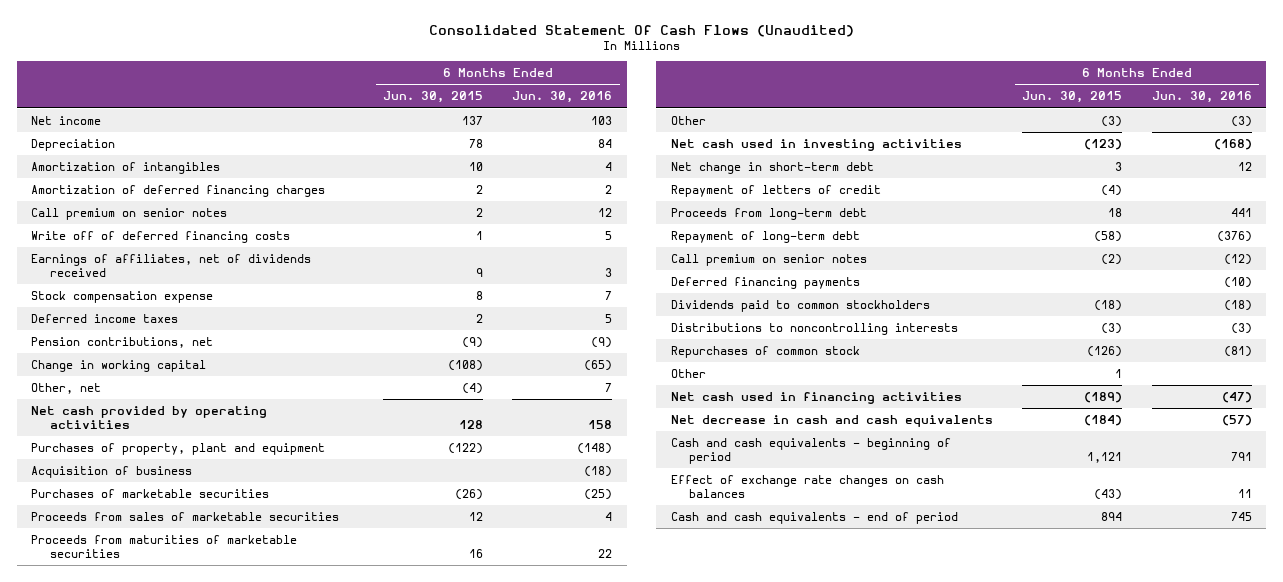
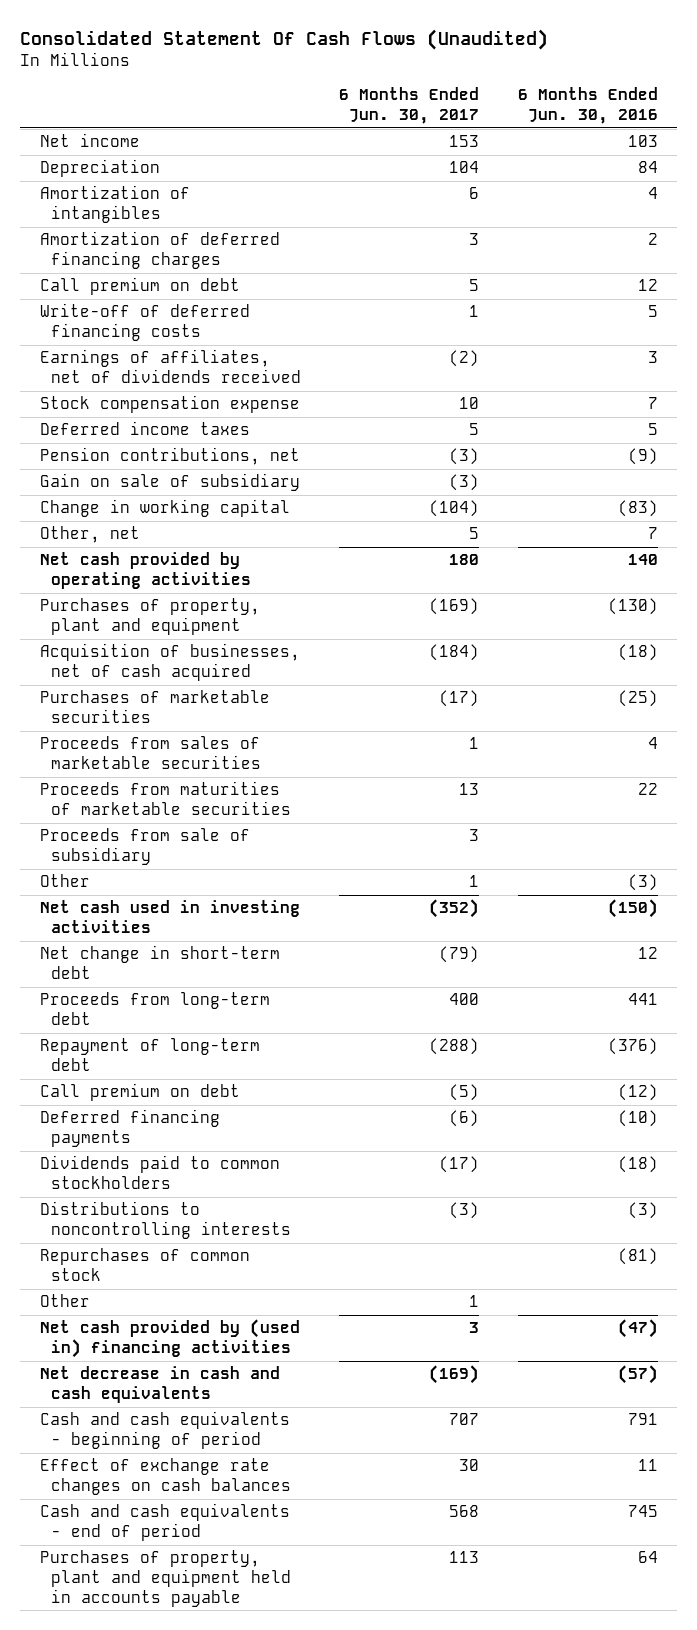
- | 6 Months Ended Jun. 30, 2015 | 6 Months Ended Jun. 30, 2016
+ | 6 Months Ended Jun. 30, 2017 | 6 Months Ended Jun. 30, 2016
- Call premium on senior notes | 2 | 12
- Write off of deferred financing costs | 1 | 5
+ Call premium on debt | 5 | 12
+ Write-off of deferred financing costs | 1 | 5
- Change in working capital | (108) | (65)
+ Gain on sale of subsidiary | (3) |
+ Change in working capital | (104) | (83)
- Net cash provided by operating activities | 128 | 158
- Purchases of property, plant and equipment | (122) | (148)
- Acquisition of business | | (18)
+ Net cash provided by operating activities | 180 | 140
+ Purchases of property, plant and equipment | (169) | (130)
+ Acquisition of businesses, net of cash acquired | (184) | (18)
+ Proceeds from sale of subsidiary | 3 |
- Net cash used in investing activities | (123) | (168)
+ Net cash used in investing activities | (352) | (150)
- Repayment of letters of credit | (4) |
- Call premium on senior notes | (2) | (12)
+ Call premium on debt | (5) | (12)
- Net cash used in financing activities | (189) | (47)
+ Net cash provided by (used in) financing activities | 3 | (47)
+ Purchases of property, plant and equipment held in accounts payable | 113 | 64

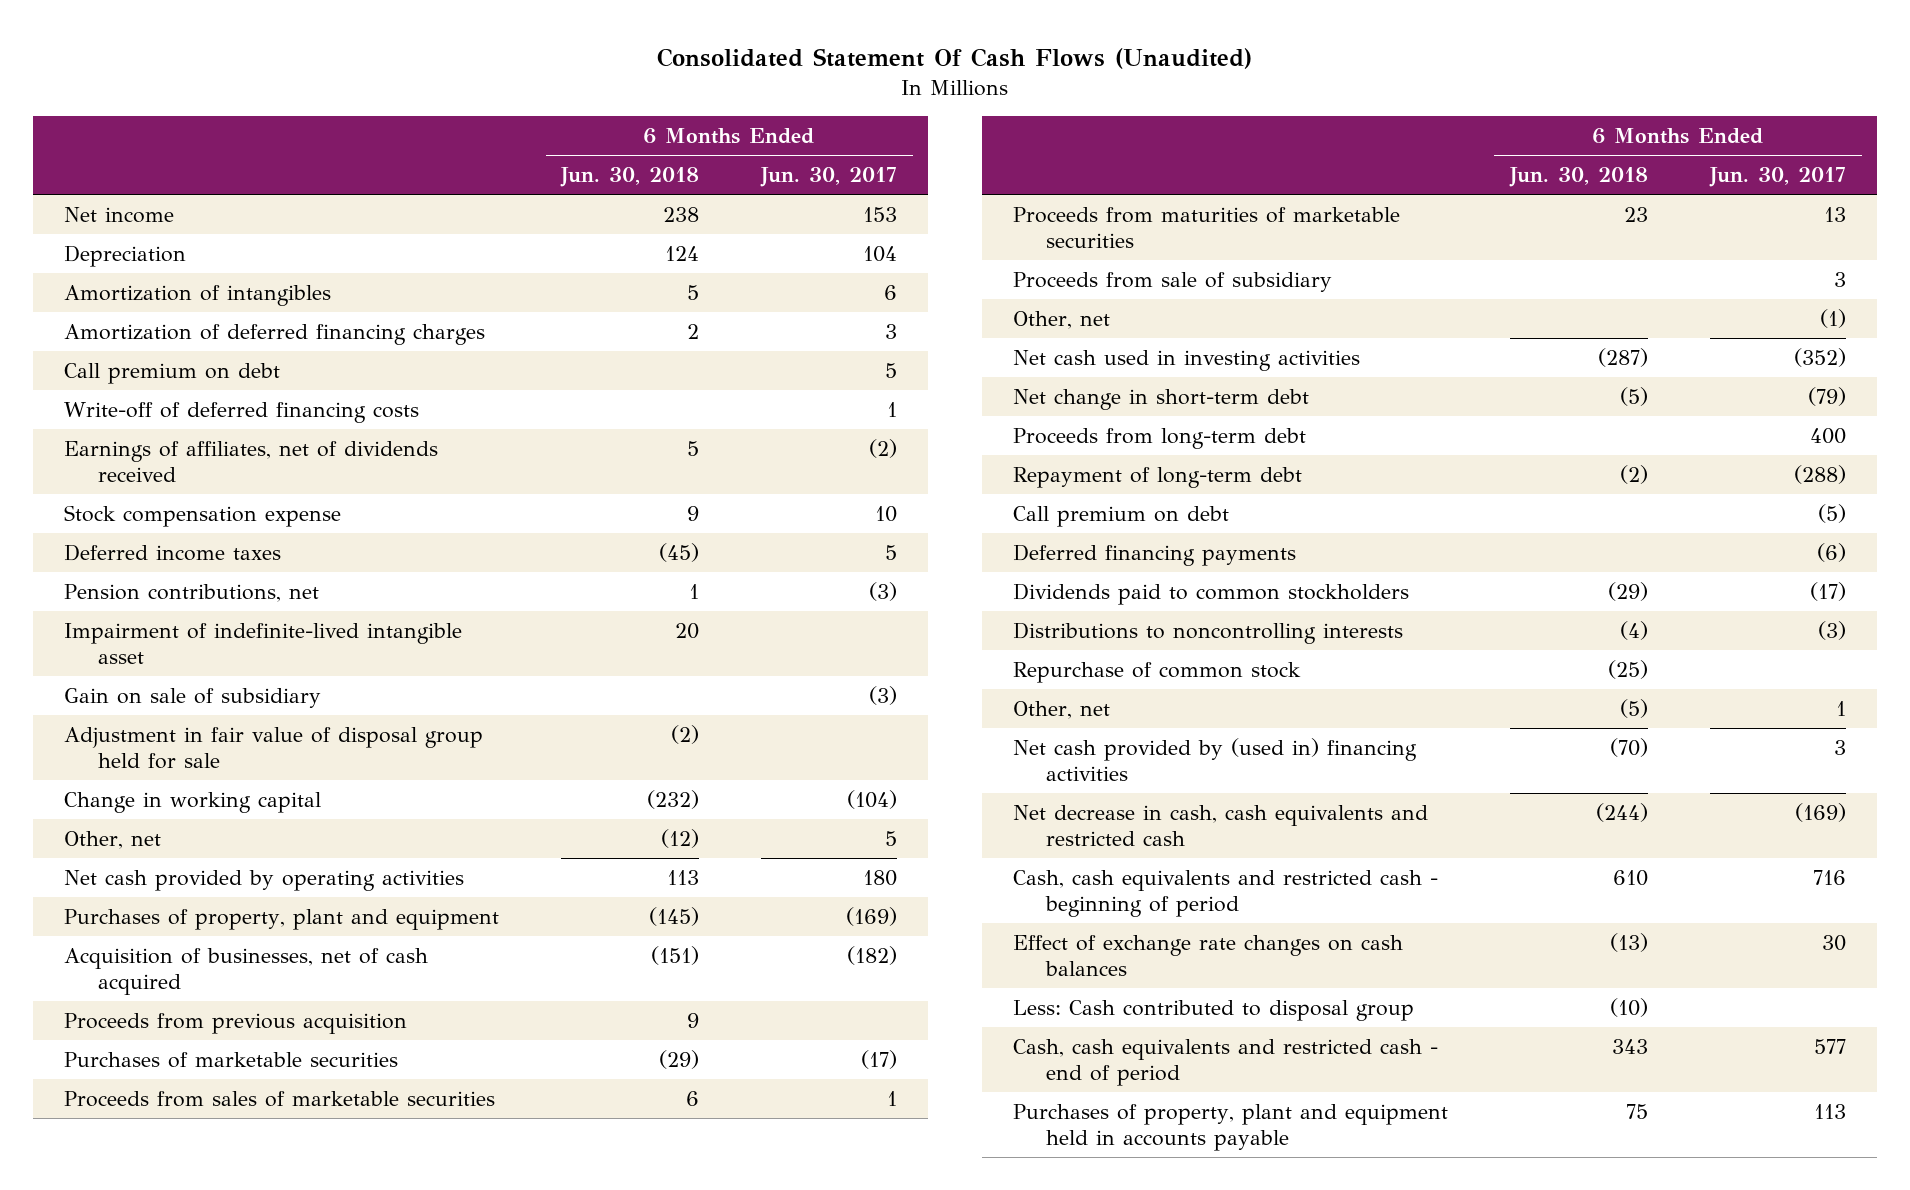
- | 6 Months Ended Jun. 30, 2017 | 6 Months Ended Jun. 30, 2016
+ | 6 Months Ended Jun. 30, 2018 | 6 Months Ended Jun. 30, 2017
+ Impairment of indefinite-lived intangible asset | 20 |
+ Adjustment in fair value of disposal group held for sale | (2) |
- Acquisition of businesses, net of cash acquired | (184) | (18)
+ Acquisition of businesses, net of cash acquired | (151) | (182)
+ Proceeds from previous acquisition | 9 |
- Other | 1 | (3)
+ Other, net | | (1)
- Repurchases of common stock | | (81)
- Other | 1 |
+ Repurchase of common stock | (25) |
+ Other, net | (5) | 1
- Net decrease in cash and cash equivalents | (169) | (57)
- Cash and cash equivalents - beginning of period | 707 | 791
+ Net decrease in cash, cash equivalents and restricted cash | (244) | (169)
+ Cash, cash equivalents and restricted cash - beginning of period | 610 | 716
- Cash and cash equivalents - end of period | 568 | 745
+ Less: Cash contributed to disposal group | (10) |
+ Cash, cash equivalents and restricted cash - end of period | 343 | 577

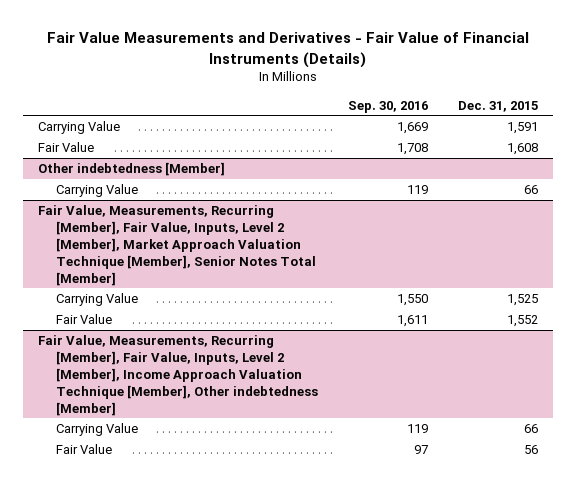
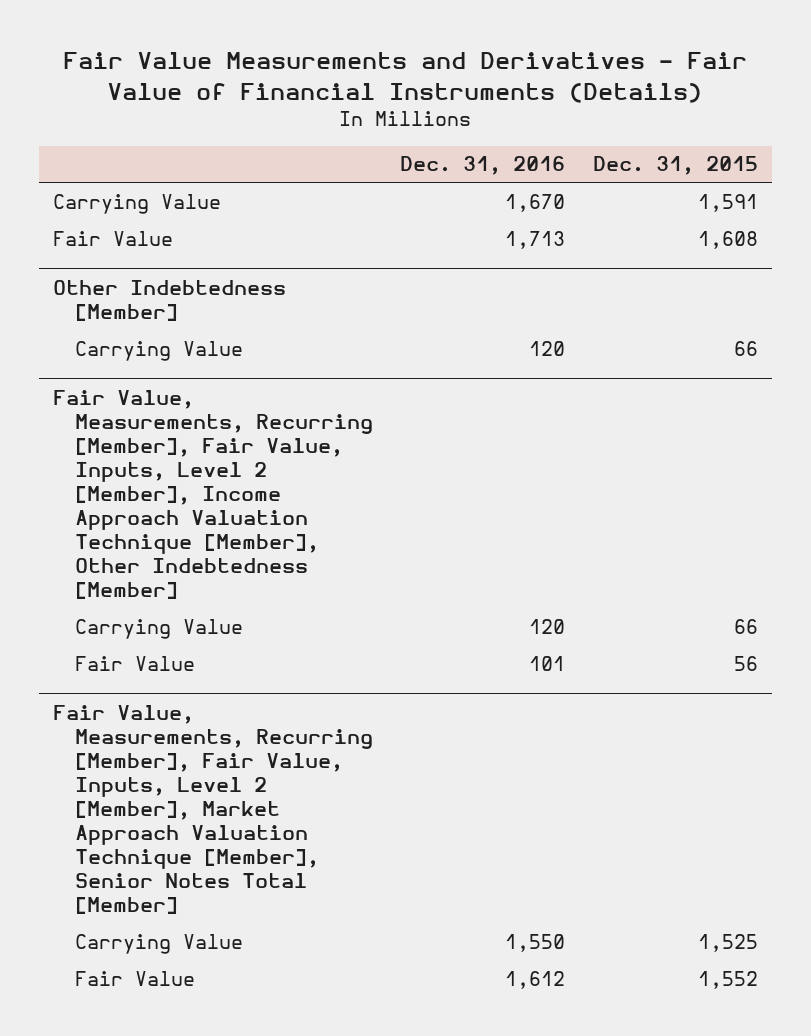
- | Sep. 30, 2016 | Dec. 31, 2015
+ | Dec. 31, 2016 | Dec. 31, 2015
- Other indebtedness [Member]
+ Other Indebtedness [Member]
+ Fair Value, Measurements, Recurring [Member], Fair Value, Inputs, Level 2 [Member], Income Approach Valuation Technique [Member], Other Indebtedness [Member]
+ Carrying Value | 120 | 66
+ Fair Value | 101 | 56
- Fair Value, Measurements, Recurring [Member], Fair Value, Inputs, Level 2 [Member], Income Approach Valuation Technique [Member], Other indebtedness [Member]
- Carrying Value | 119 | 66
- Fair Value | 97 | 56

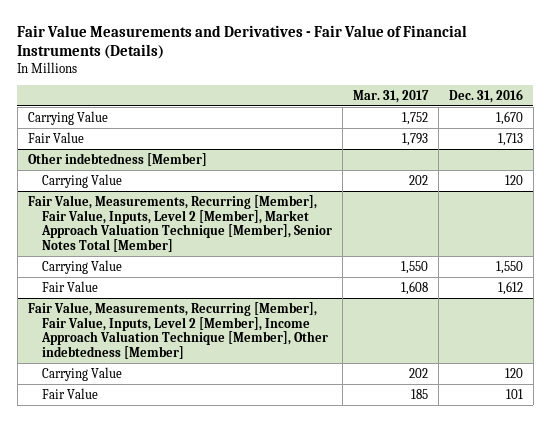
- | Dec. 31, 2016 | Dec. 31, 2015
+ | Mar. 31, 2017 | Dec. 31, 2016
- Other Indebtedness [Member]
- Carrying Value | 120 | 66
- Fair Value, Measurements, Recurring [Member], Fair Value, Inputs, Level 2 [Member], Income Approach Valuation Technique [Member], Other Indebtedness [Member]
+ Other indebtedness [Member]
- Fair Value | 101 | 56
+ Fair Value, Measurements, Recurring [Member], Fair Value, Inputs, Level 2 [Member], Income Approach Valuation Technique [Member], Other indebtedness [Member]
+ Carrying Value | 202 | 120
+ Fair Value | 185 | 101

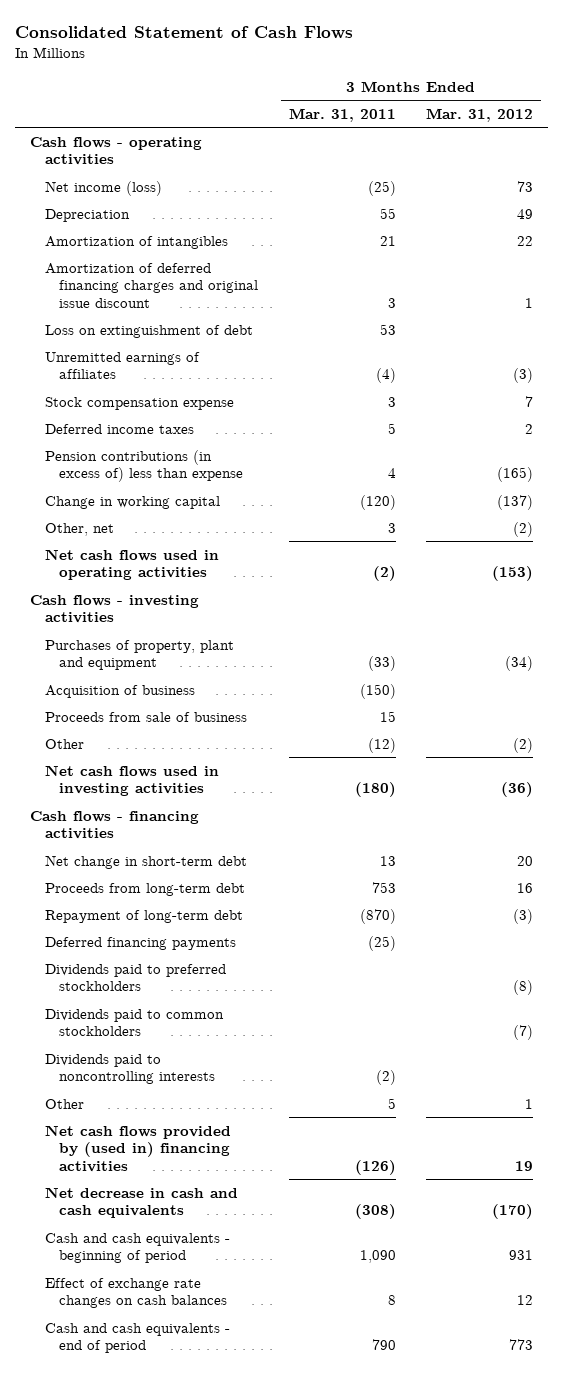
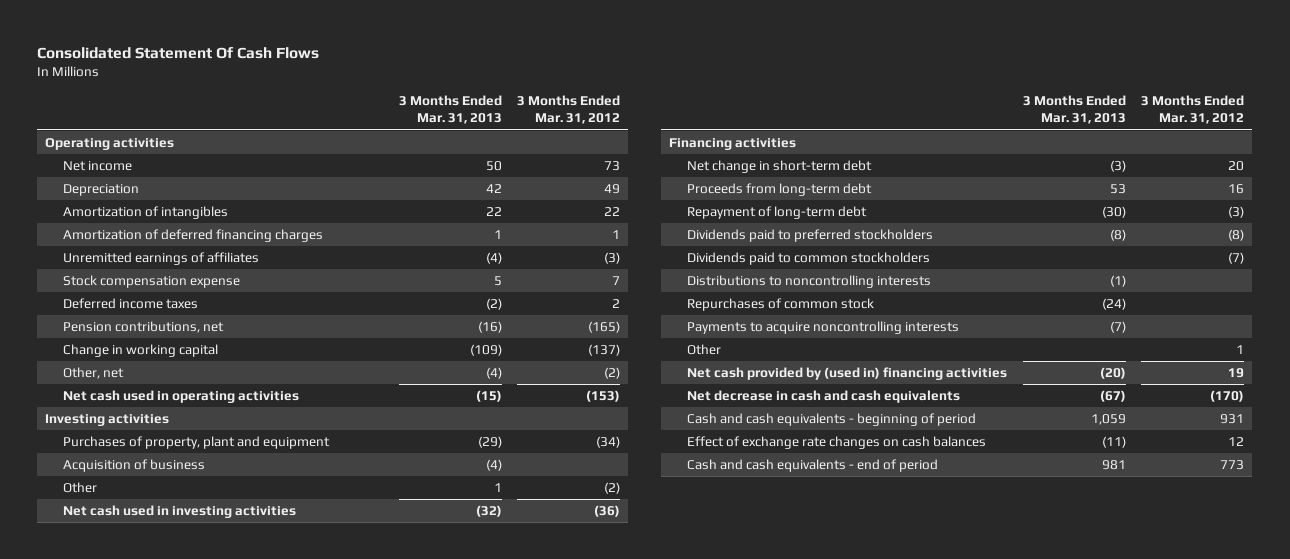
- Consolidated Statement of Cash Flows
+ Consolidated Statement Of Cash Flows
- | 3 Months Ended Mar. 31, 2011 | 3 Months Ended Mar. 31, 2012
+ | 3 Months Ended Mar. 31, 2013 | 3 Months Ended Mar. 31, 2012
- Cash flows - operating activities
- Net income (loss) | (25) | 73
+ Operating activities
+ Net income | 50 | 73
- Amortization of deferred financing charges and original issue discount | 3 | 1
- Loss on extinguishment of debt | 53 |
+ Amortization of deferred financing charges | 1 | 1
- Pension contributions (in excess of) less than expense | 4 | (165)
+ Pension contributions, net | (16) | (165)
- Net cash flows used in operating activities | (2) | (153)
- Cash flows - investing activities
+ Net cash used in operating activities | (15) | (153)
+ Investing activities
- Proceeds from sale of business | 15 |
- Net cash flows used in investing activities | (180) | (36)
- Cash flows - financing activities
+ Net cash used in investing activities | (32) | (36)
+ Financing activities
- Deferred financing payments | (25) |
- Dividends paid to noncontrolling interests | (2) |
+ Distributions to noncontrolling interests | (1) |
+ Repurchases of common stock | (24) |
+ Payments to acquire noncontrolling interests | (7) |
- Net cash flows provided by (used in) financing activities | (126) | 19
+ Net cash provided by (used in) financing activities | (20) | 19

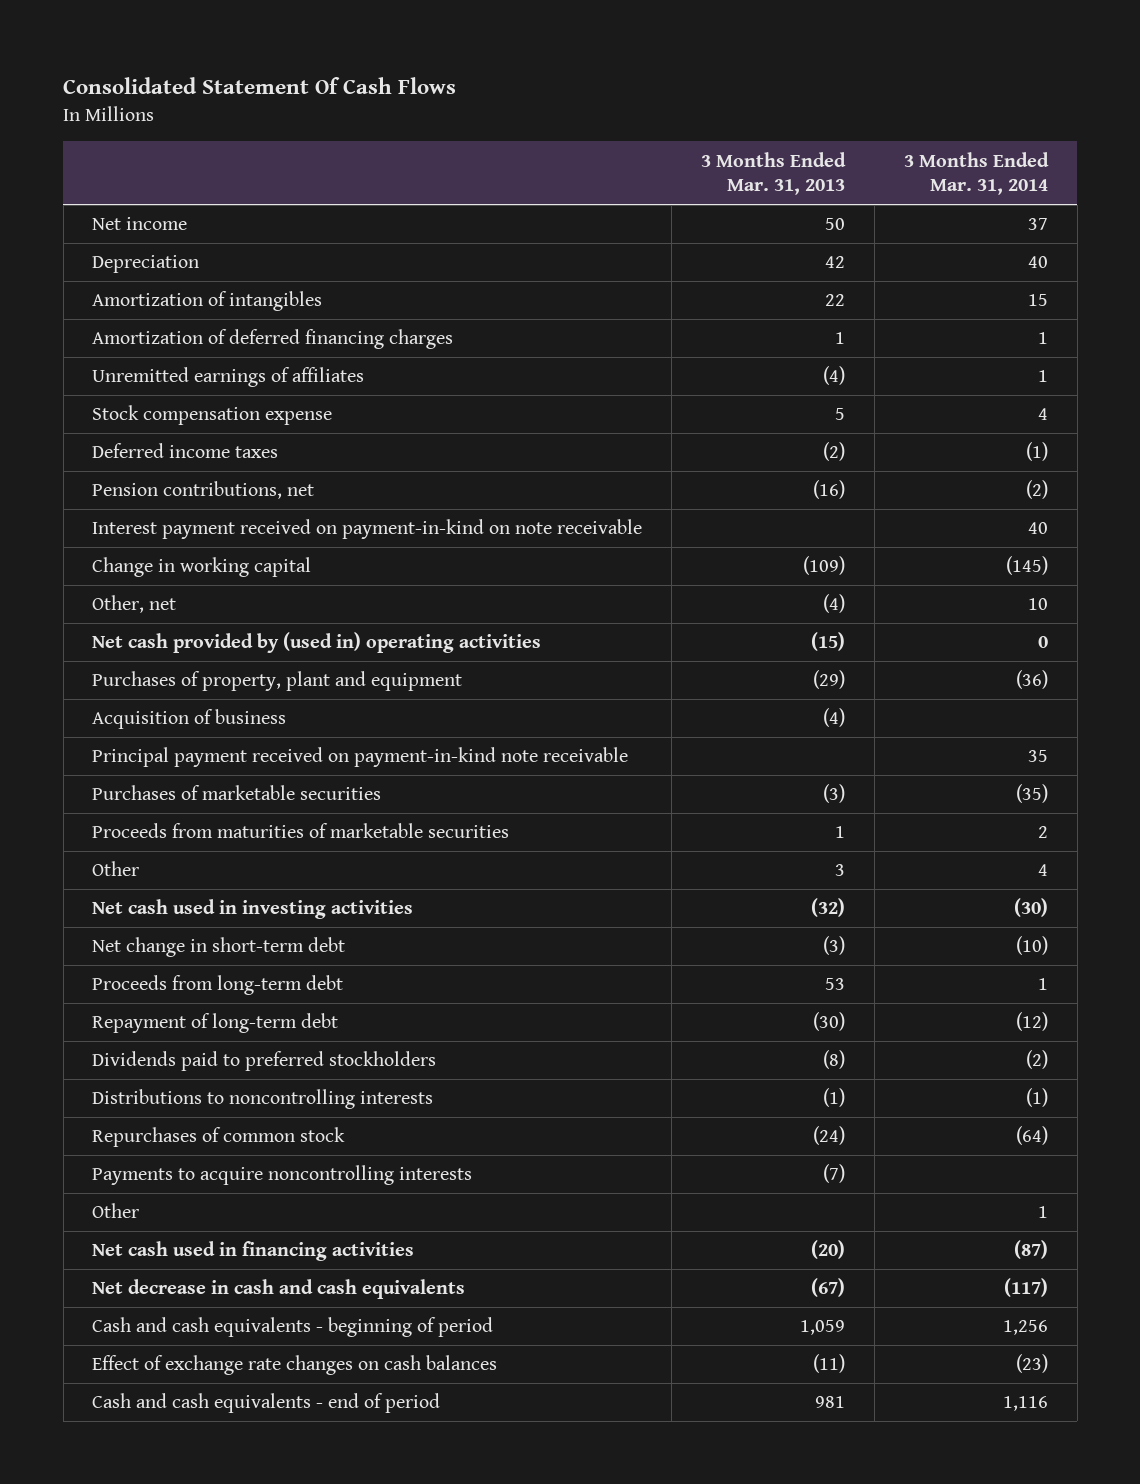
- | 3 Months Ended Mar. 31, 2013 | 3 Months Ended Mar. 31, 2012
+ | 3 Months Ended Mar. 31, 2013 | 3 Months Ended Mar. 31, 2014
- Operating activities
+ Interest payment received on payment-in-kind on note receivable | | 40
- Net cash used in operating activities | (15) | (153)
- Investing activities
+ Net cash provided by (used in) operating activities | (15) | 0
- Other | 1 | (2)
+ Principal payment received on payment-in-kind note receivable | | 35
+ Purchases of marketable securities | (3) | (35)
+ Proceeds from maturities of marketable securities | 1 | 2
+ Other | 3 | 4
- Financing activities
- Dividends paid to common stockholders | | (7)
- Net cash provided by (used in) financing activities | (20) | 19
+ Net cash used in financing activities | (20) | (87)

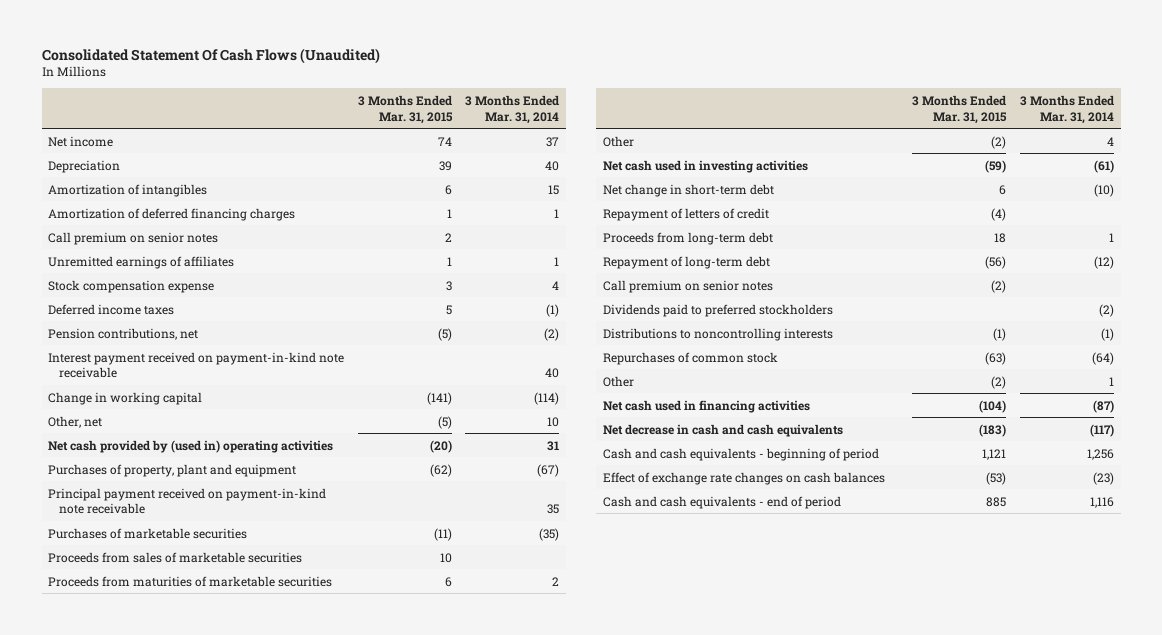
- Consolidated Statement Of Cash Flows
+ Consolidated Statement Of Cash Flows (Unaudited)
- | 3 Months Ended Mar. 31, 2013 | 3 Months Ended Mar. 31, 2014
+ | 3 Months Ended Mar. 31, 2015 | 3 Months Ended Mar. 31, 2014
+ Call premium on senior notes | 2 |
- Interest payment received on payment-in-kind on note receivable | | 40
- Change in working capital | (109) | (145)
+ Interest payment received on payment-in-kind note receivable | | 40
+ Change in working capital | (141) | (114)
- Net cash provided by (used in) operating activities | (15) | 0
- Purchases of property, plant and equipment | (29) | (36)
- Acquisition of business | (4) |
+ Net cash provided by (used in) operating activities | (20) | 31
+ Purchases of property, plant and equipment | (62) | (67)
+ Proceeds from sales of marketable securities | 10 |
- Net cash used in investing activities | (32) | (30)
+ Net cash used in investing activities | (59) | (61)
+ Repayment of letters of credit | (4) |
+ Call premium on senior notes | (2) |
- Payments to acquire noncontrolling interests | (7) |

